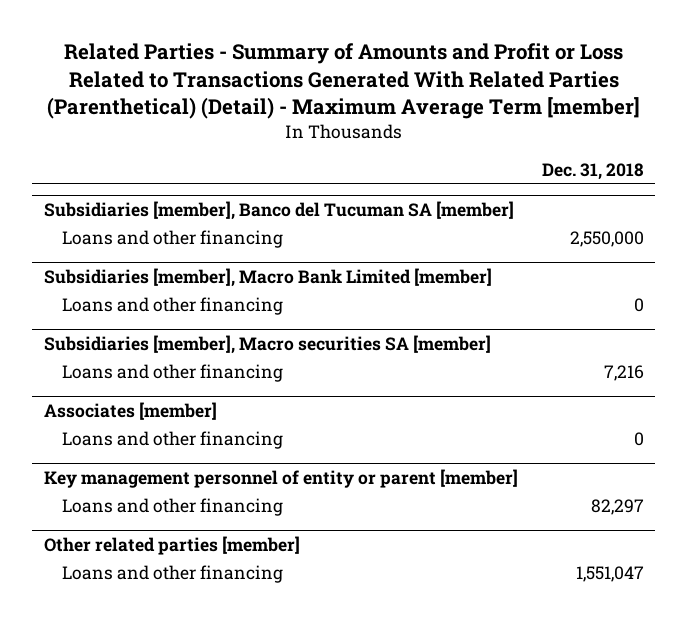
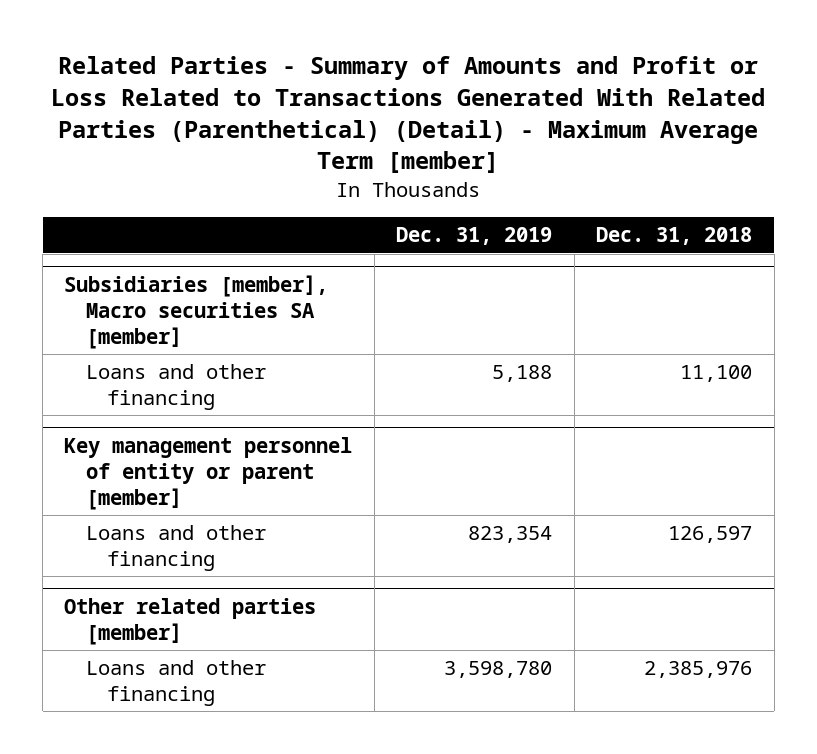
- | Dec. 31, 2018
+ | Dec. 31, 2019 | Dec. 31, 2018
- Subsidiaries [member], Banco del Tucuman SA [member]
- Loans and other financing | 2,550,000
- Subsidiaries [member], Macro Bank Limited [member]
- Loans and other financing | 0
@ Subsidiaries [member], Macro securities SA [member]
- Loans and other financing | 7,216
- Associates [member]
- Loans and other financing | 0
@ Subsidiaries [member], Macro securities SA [member]
+ Loans and other financing | 5,188 | 11,100
@ Key management personnel of entity or parent [member]
- Loans and other financing | 82,297
+ Loans and other financing | 823,354 | 126,597
@ Other related parties [member]
- Loans and other financing | 1,551,047
+ Loans and other financing | 3,598,780 | 2,385,976

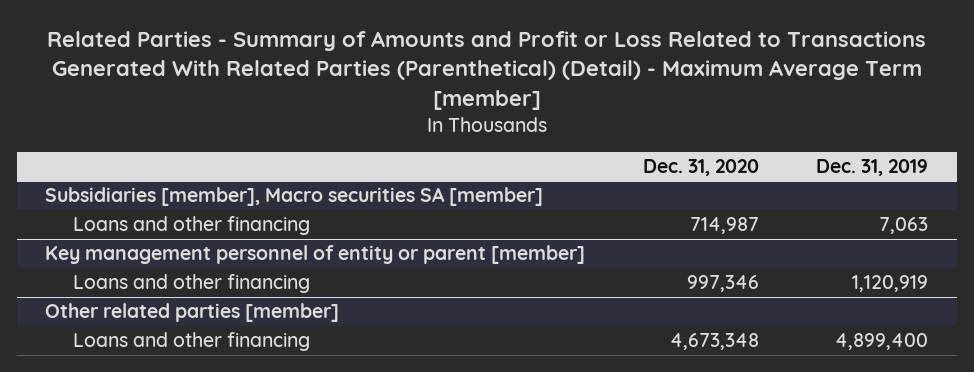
- | Dec. 31, 2019 | Dec. 31, 2018
+ | Dec. 31, 2020 | Dec. 31, 2019
@ Subsidiaries [member], Macro securities SA [member]
- Loans and other financing | 5,188 | 11,100
+ Loans and other financing | 714,987 | 7,063
@ Key management personnel of entity or parent [member]
- Loans and other financing | 823,354 | 126,597
+ Loans and other financing | 997,346 | 1,120,919
@ Other related parties [member]
- Loans and other financing | 3,598,780 | 2,385,976
+ Loans and other financing | 4,673,348 | 4,899,400

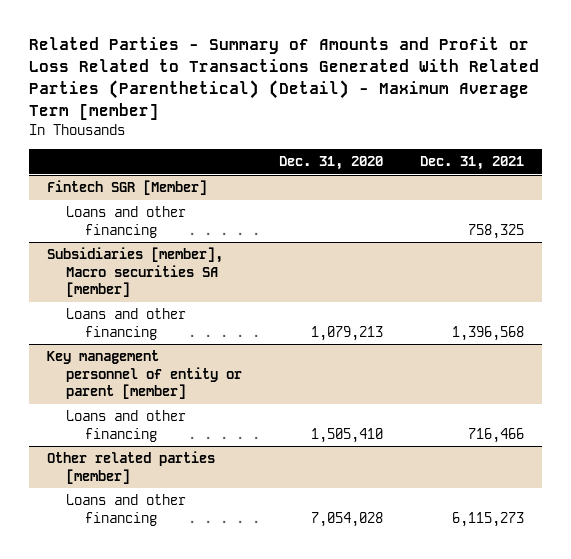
- | Dec. 31, 2020 | Dec. 31, 2019
+ | Dec. 31, 2020 | Dec. 31, 2021
+ Fintech SGR [Member]
+ Loans and other financing | | 758,325
@ Subsidiaries [member], Macro securities SA [member]
- Loans and other financing | 714,987 | 7,063
+ Loans and other financing | 1,079,213 | 1,396,568
@ Key management personnel of entity or parent [member]
- Loans and other financing | 997,346 | 1,120,919
+ Loans and other financing | 1,505,410 | 716,466
@ Other related parties [member]
- Loans and other financing | 4,673,348 | 4,899,400
+ Loans and other financing | 7,054,028 | 6,115,273

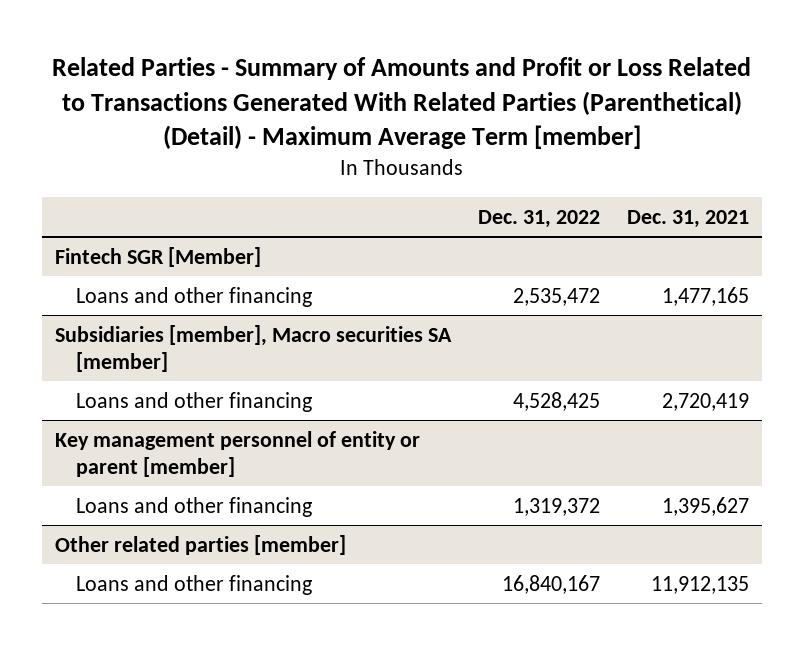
- | Dec. 31, 2020 | Dec. 31, 2021
+ | Dec. 31, 2022 | Dec. 31, 2021
@ Fintech SGR [Member]
- Loans and other financing | | 758,325
+ Loans and other financing | 2,535,472 | 1,477,165
@ Subsidiaries [member], Macro securities SA [member]
- Loans and other financing | 1,079,213 | 1,396,568
+ Loans and other financing | 4,528,425 | 2,720,419
@ Key management personnel of entity or parent [member]
- Loans and other financing | 1,505,410 | 716,466
+ Loans and other financing | 1,319,372 | 1,395,627
@ Other related parties [member]
- Loans and other financing | 7,054,028 | 6,115,273
+ Loans and other financing | 16,840,167 | 11,912,135

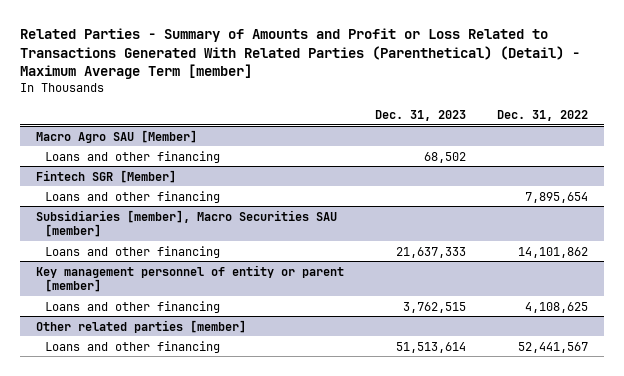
- | Dec. 31, 2022 | Dec. 31, 2021
+ | Dec. 31, 2023 | Dec. 31, 2022
+ Macro Agro SAU [Member]
+ Loans and other financing | 68,502 |
@ Fintech SGR [Member]
- Loans and other financing | 2,535,472 | 1,477,165
- Subsidiaries [member], Macro securities SA [member]
- Loans and other financing | 4,528,425 | 2,720,419
@ Fintech SGR [Member]
+ Loans and other financing | | 7,895,654
+ Subsidiaries [member], Macro Securities SAU [member]
+ Loans and other financing | 21,637,333 | 14,101,862
@ Key management personnel of entity or parent [member]
- Loans and other financing | 1,319,372 | 1,395,627
+ Loans and other financing | 3,762,515 | 4,108,625
@ Other related parties [member]
- Loans and other financing | 16,840,167 | 11,912,135
+ Loans and other financing | 51,513,614 | 52,441,567

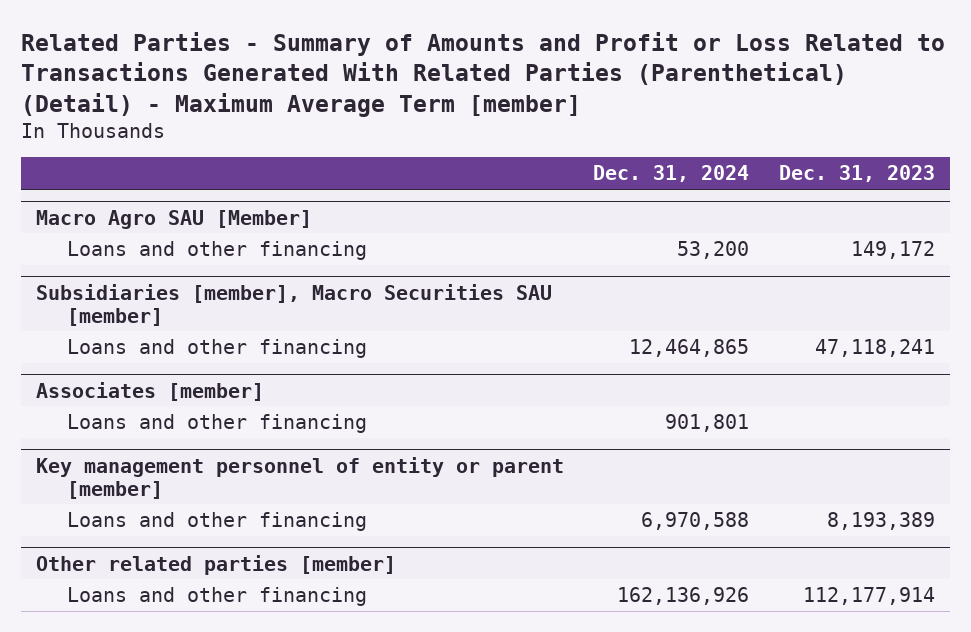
- | Dec. 31, 2023 | Dec. 31, 2022
+ | Dec. 31, 2024 | Dec. 31, 2023
@ Macro Agro SAU [Member]
- Loans and other financing | 68,502 |
- Fintech SGR [Member]
- Loans and other financing | | 7,895,654
@ Macro Agro SAU [Member]
+ Loans and other financing | 53,200 | 149,172
@ Subsidiaries [member], Macro Securities SAU [member]
- Loans and other financing | 21,637,333 | 14,101,862
+ Loans and other financing | 12,464,865 | 47,118,241
+ Associates [member]
+ Loans and other financing | 901,801 |
@ Key management personnel of entity or parent [member]
- Loans and other financing | 3,762,515 | 4,108,625
+ Loans and other financing | 6,970,588 | 8,193,389
@ Other related parties [member]
- Loans and other financing | 51,513,614 | 52,441,567
+ Loans and other financing | 162,136,926 | 112,177,914

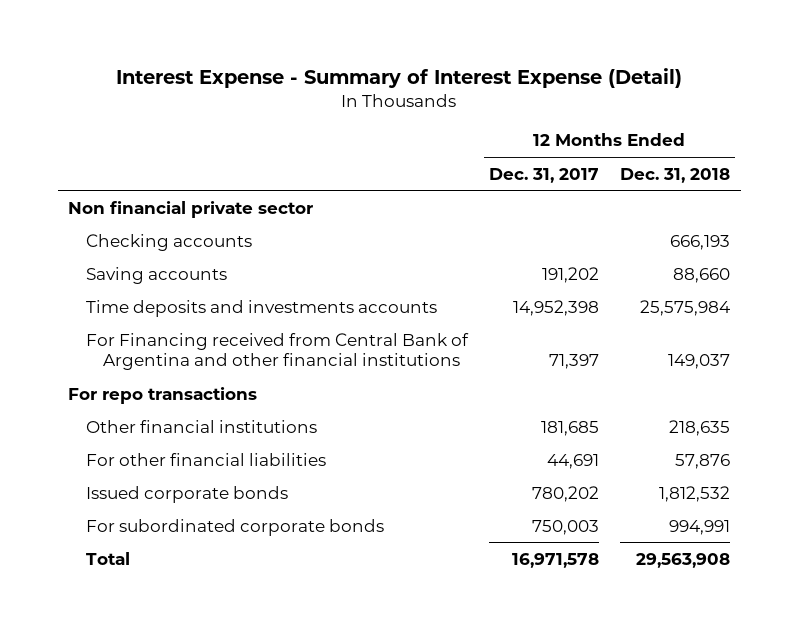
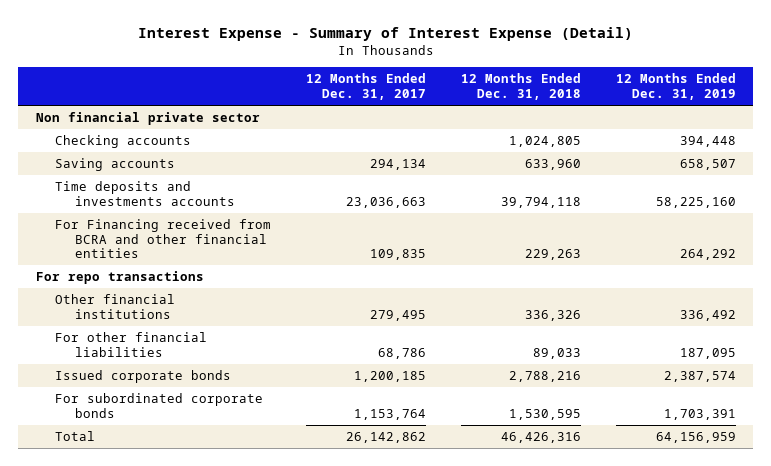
- | 12 Months Ended Dec. 31, 2017 | 12 Months Ended Dec. 31, 2018
+ | 12 Months Ended Dec. 31, 2017 | 12 Months Ended Dec. 31, 2018 | 12 Months Ended Dec. 31, 2019
- Checking accounts | | 666,193
- Saving accounts | 191,202 | 88,660
- Time deposits and investments accounts | 14,952,398 | 25,575,984
- For Financing received from Central Bank of Argentina and other financial institutions | 71,397 | 149,037
+ Checking accounts | | 1,024,805 | 394,448
+ Saving accounts | 294,134 | 633,960 | 658,507
+ Time deposits and investments accounts | 23,036,663 | 39,794,118 | 58,225,160
+ For Financing received from BCRA and other financial entities | 109,835 | 229,263 | 264,292
- Other financial institutions | 181,685 | 218,635
- For other financial liabilities | 44,691 | 57,876
- Issued corporate bonds | 780,202 | 1,812,532
- For subordinated corporate bonds | 750,003 | 994,991
- Total | 16,971,578 | 29,563,908
+ Other financial institutions | 279,495 | 336,326 | 336,492
+ For other financial liabilities | 68,786 | 89,033 | 187,095
+ Issued corporate bonds | 1,200,185 | 2,788,216 | 2,387,574
+ For subordinated corporate bonds | 1,153,764 | 1,530,595 | 1,703,391
+ Total | 26,142,862 | 46,426,316 | 64,156,959

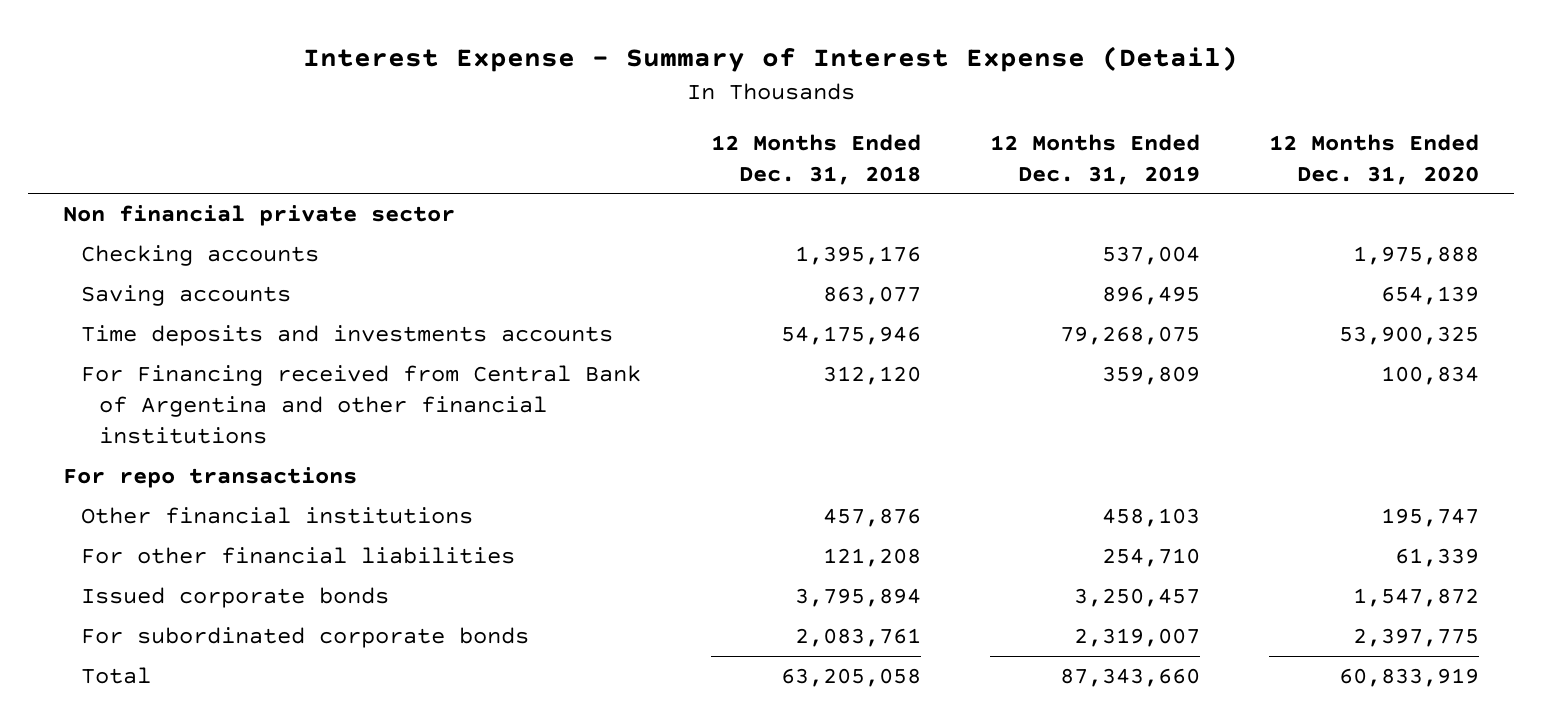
- | 12 Months Ended Dec. 31, 2017 | 12 Months Ended Dec. 31, 2018 | 12 Months Ended Dec. 31, 2019
+ | 12 Months Ended Dec. 31, 2018 | 12 Months Ended Dec. 31, 2019 | 12 Months Ended Dec. 31, 2020
- Checking accounts | | 1,024,805 | 394,448
- Saving accounts | 294,134 | 633,960 | 658,507
- Time deposits and investments accounts | 23,036,663 | 39,794,118 | 58,225,160
- For Financing received from BCRA and other financial entities | 109,835 | 229,263 | 264,292
+ Checking accounts | 1,395,176 | 537,004 | 1,975,888
+ Saving accounts | 863,077 | 896,495 | 654,139
+ Time deposits and investments accounts | 54,175,946 | 79,268,075 | 53,900,325
+ For Financing received from Central Bank of Argentina and other financial institutions | 312,120 | 359,809 | 100,834
- Other financial institutions | 279,495 | 336,326 | 336,492
- For other financial liabilities | 68,786 | 89,033 | 187,095
- Issued corporate bonds | 1,200,185 | 2,788,216 | 2,387,574
- For subordinated corporate bonds | 1,153,764 | 1,530,595 | 1,703,391
- Total | 26,142,862 | 46,426,316 | 64,156,959
+ Other financial institutions | 457,876 | 458,103 | 195,747
+ For other financial liabilities | 121,208 | 254,710 | 61,339
+ Issued corporate bonds | 3,795,894 | 3,250,457 | 1,547,872
+ For subordinated corporate bonds | 2,083,761 | 2,319,007 | 2,397,775
+ Total | 63,205,058 | 87,343,660 | 60,833,919

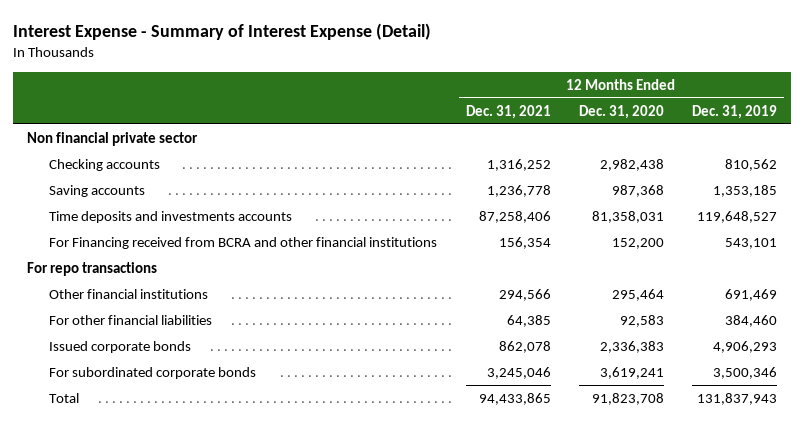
- | 12 Months Ended Dec. 31, 2018 | 12 Months Ended Dec. 31, 2019 | 12 Months Ended Dec. 31, 2020
+ | 12 Months Ended Dec. 31, 2021 | 12 Months Ended Dec. 31, 2020 | 12 Months Ended Dec. 31, 2019
- Checking accounts | 1,395,176 | 537,004 | 1,975,888
- Saving accounts | 863,077 | 896,495 | 654,139
- Time deposits and investments accounts | 54,175,946 | 79,268,075 | 53,900,325
- For Financing received from Central Bank of Argentina and other financial institutions | 312,120 | 359,809 | 100,834
+ Checking accounts | 1,316,252 | 2,982,438 | 810,562
+ Saving accounts | 1,236,778 | 987,368 | 1,353,185
+ Time deposits and investments accounts | 87,258,406 | 81,358,031 | 119,648,527
+ For Financing received from BCRA and other financial institutions | 156,354 | 152,200 | 543,101
- Other financial institutions | 457,876 | 458,103 | 195,747
- For other financial liabilities | 121,208 | 254,710 | 61,339
- Issued corporate bonds | 3,795,894 | 3,250,457 | 1,547,872
- For subordinated corporate bonds | 2,083,761 | 2,319,007 | 2,397,775
- Total | 63,205,058 | 87,343,660 | 60,833,919
+ Other financial institutions | 294,566 | 295,464 | 691,469
+ For other financial liabilities | 64,385 | 92,583 | 384,460
+ Issued corporate bonds | 862,078 | 2,336,383 | 4,906,293
+ For subordinated corporate bonds | 3,245,046 | 3,619,241 | 3,500,346
+ Total | 94,433,865 | 91,823,708 | 131,837,943

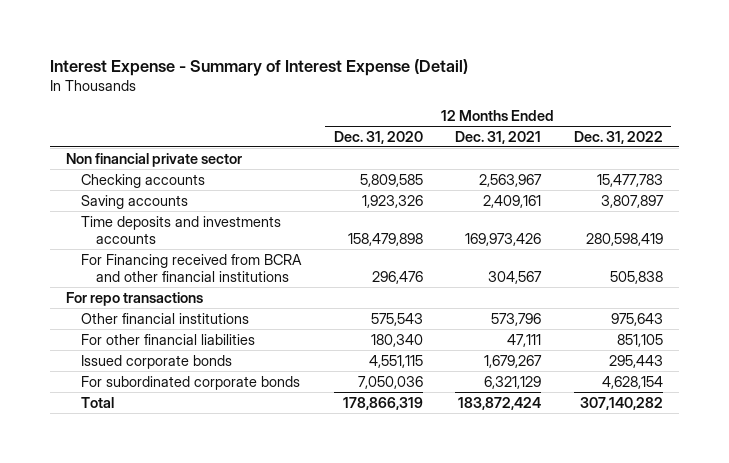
- | 12 Months Ended Dec. 31, 2021 | 12 Months Ended Dec. 31, 2020 | 12 Months Ended Dec. 31, 2019
+ | 12 Months Ended Dec. 31, 2020 | 12 Months Ended Dec. 31, 2021 | 12 Months Ended Dec. 31, 2022
- Checking accounts | 1,316,252 | 2,982,438 | 810,562
- Saving accounts | 1,236,778 | 987,368 | 1,353,185
- Time deposits and investments accounts | 87,258,406 | 81,358,031 | 119,648,527
- For Financing received from BCRA and other financial institutions | 156,354 | 152,200 | 543,101
+ Checking accounts | 5,809,585 | 2,563,967 | 15,477,783
+ Saving accounts | 1,923,326 | 2,409,161 | 3,807,897
+ Time deposits and investments accounts | 158,479,898 | 169,973,426 | 280,598,419
+ For Financing received from BCRA and other financial institutions | 296,476 | 304,567 | 505,838
- Other financial institutions | 294,566 | 295,464 | 691,469
- For other financial liabilities | 64,385 | 92,583 | 384,460
- Issued corporate bonds | 862,078 | 2,336,383 | 4,906,293
- For subordinated corporate bonds | 3,245,046 | 3,619,241 | 3,500,346
- Total | 94,433,865 | 91,823,708 | 131,837,943
+ Other financial institutions | 575,543 | 573,796 | 975,643
+ For other financial liabilities | 180,340 | 47,111 | 851,105
+ Issued corporate bonds | 4,551,115 | 1,679,267 | 295,443
+ For subordinated corporate bonds | 7,050,036 | 6,321,129 | 4,628,154
+ Total | 178,866,319 | 183,872,424 | 307,140,282

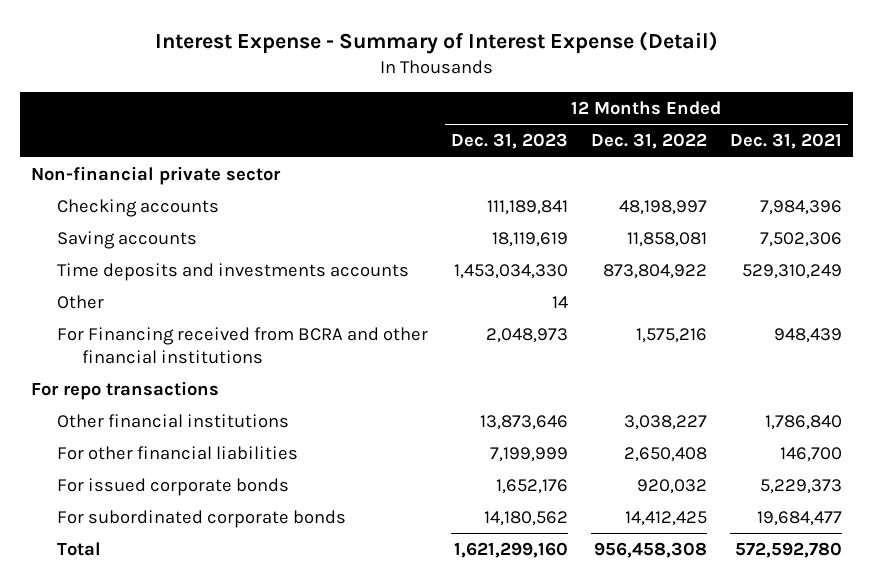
- | 12 Months Ended Dec. 31, 2020 | 12 Months Ended Dec. 31, 2021 | 12 Months Ended Dec. 31, 2022
+ | 12 Months Ended Dec. 31, 2023 | 12 Months Ended Dec. 31, 2022 | 12 Months Ended Dec. 31, 2021
- Non financial private sector
- Checking accounts | 5,809,585 | 2,563,967 | 15,477,783
- Saving accounts | 1,923,326 | 2,409,161 | 3,807,897
- Time deposits and investments accounts | 158,479,898 | 169,973,426 | 280,598,419
- For Financing received from BCRA and other financial institutions | 296,476 | 304,567 | 505,838
+ Non-financial private sector
+ Checking accounts | 111,189,841 | 48,198,997 | 7,984,396
+ Saving accounts | 18,119,619 | 11,858,081 | 7,502,306
+ Time deposits and investments accounts | 1,453,034,330 | 873,804,922 | 529,310,249
+ Other | 14 | |
+ For Financing received from BCRA and other financial institutions | 2,048,973 | 1,575,216 | 948,439
- Other financial institutions | 575,543 | 573,796 | 975,643
- For other financial liabilities | 180,340 | 47,111 | 851,105
- Issued corporate bonds | 4,551,115 | 1,679,267 | 295,443
- For subordinated corporate bonds | 7,050,036 | 6,321,129 | 4,628,154
- Total | 178,866,319 | 183,872,424 | 307,140,282
+ Other financial institutions | 13,873,646 | 3,038,227 | 1,786,840
+ For other financial liabilities | 7,199,999 | 2,650,408 | 146,700
+ For issued corporate bonds | 1,652,176 | 920,032 | 5,229,373
+ For subordinated corporate bonds | 14,180,562 | 14,412,425 | 19,684,477
+ Total | 1,621,299,160 | 956,458,308 | 572,592,780

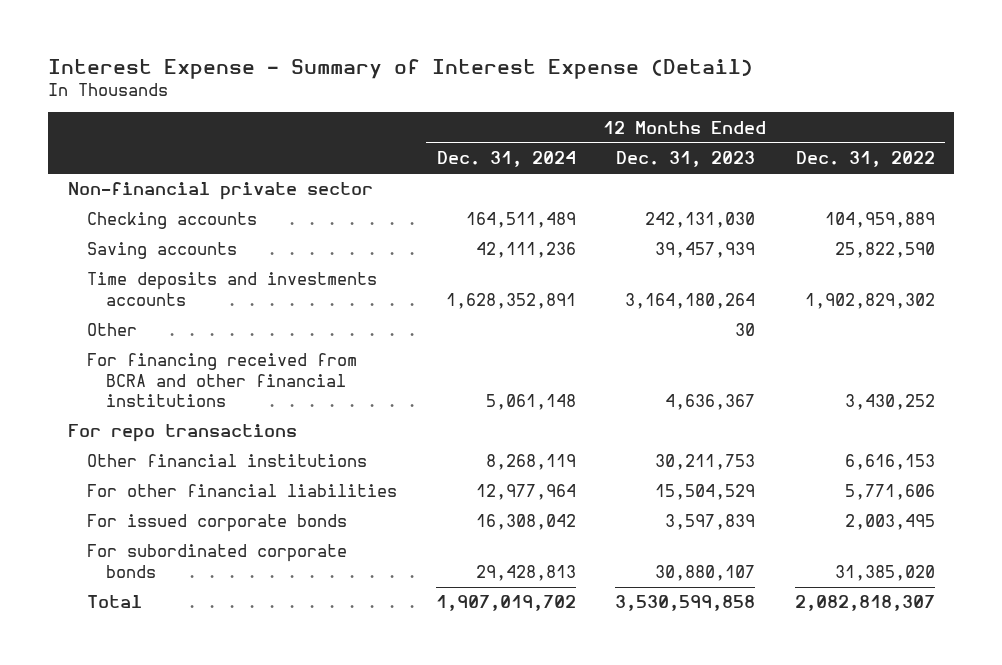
- | 12 Months Ended Dec. 31, 2023 | 12 Months Ended Dec. 31, 2022 | 12 Months Ended Dec. 31, 2021
+ | 12 Months Ended Dec. 31, 2024 | 12 Months Ended Dec. 31, 2023 | 12 Months Ended Dec. 31, 2022
- Checking accounts | 111,189,841 | 48,198,997 | 7,984,396
- Saving accounts | 18,119,619 | 11,858,081 | 7,502,306
- Time deposits and investments accounts | 1,453,034,330 | 873,804,922 | 529,310,249
- Other | 14 | |
- For Financing received from BCRA and other financial institutions | 2,048,973 | 1,575,216 | 948,439
+ Checking accounts | 164,511,489 | 242,131,030 | 104,959,889
+ Saving accounts | 42,111,236 | 39,457,939 | 25,822,590
+ Time deposits and investments accounts | 1,628,352,891 | 3,164,180,264 | 1,902,829,302
+ Other | | 30 |
+ For financing received from BCRA and other financial institutions | 5,061,148 | 4,636,367 | 3,430,252
- Other financial institutions | 13,873,646 | 3,038,227 | 1,786,840
- For other financial liabilities | 7,199,999 | 2,650,408 | 146,700
- For issued corporate bonds | 1,652,176 | 920,032 | 5,229,373
- For subordinated corporate bonds | 14,180,562 | 14,412,425 | 19,684,477
- Total | 1,621,299,160 | 956,458,308 | 572,592,780
+ Other financial institutions | 8,268,119 | 30,211,753 | 6,616,153
+ For other financial liabilities | 12,977,964 | 15,504,529 | 5,771,606
+ For issued corporate bonds | 16,308,042 | 3,597,839 | 2,003,495
+ For subordinated corporate bonds | 29,428,813 | 30,880,107 | 31,385,020
+ Total | 1,907,019,702 | 3,530,599,858 | 2,082,818,307

